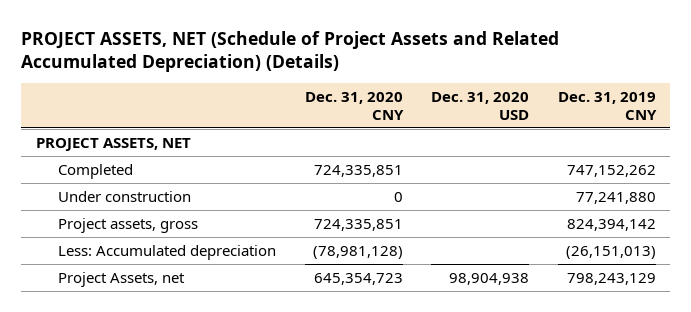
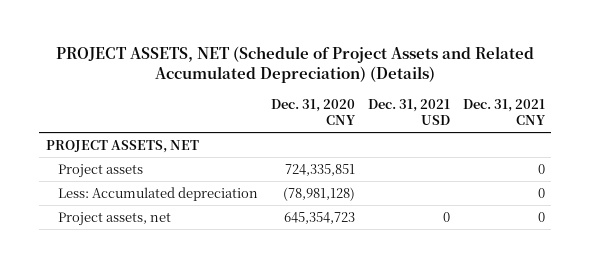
- | Dec. 31, 2020 CNY | Dec. 31, 2020 USD | Dec. 31, 2019 CNY
+ | Dec. 31, 2020 CNY | Dec. 31, 2021 USD | Dec. 31, 2021 CNY
- Completed | 724,335,851 | | 747,152,262
- Under construction | 0 | | 77,241,880
- Project assets, gross | 724,335,851 | | 824,394,142
+ Project assets | 724,335,851 | | 0
- Project Assets, net | 645,354,723 | 98,904,938 | 798,243,129
+ Project assets, net | 645,354,723 | 0 | 0

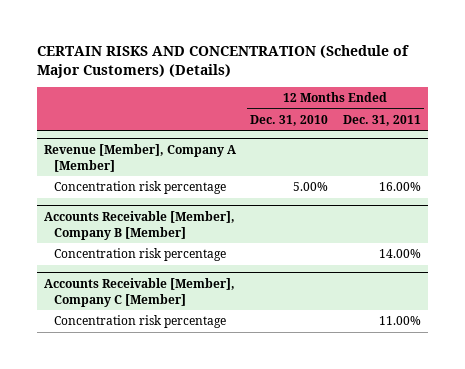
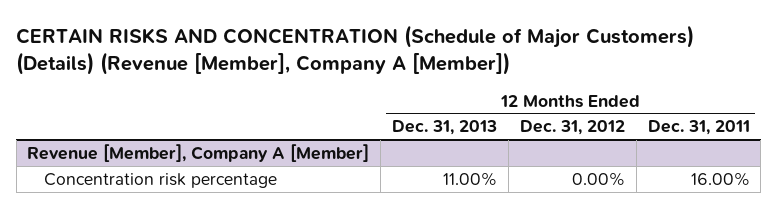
- CERTAIN RISKS AND CONCENTRATION (Schedule of Major Customers) (Details)
+ CERTAIN RISKS AND CONCENTRATION (Schedule of Major Customers) (Details) (Revenue [Member], Company A [Member])
- | 12 Months Ended Dec. 31, 2010 | 12 Months Ended Dec. 31, 2011
+ | 12 Months Ended Dec. 31, 2013 | 12 Months Ended Dec. 31, 2012 | 12 Months Ended Dec. 31, 2011
- Accounts Receivable [Member], Company B [Member]
- Concentration risk percentage | | 14.00%
- Accounts Receivable [Member], Company C [Member]
- Concentration risk percentage | | 11.00%

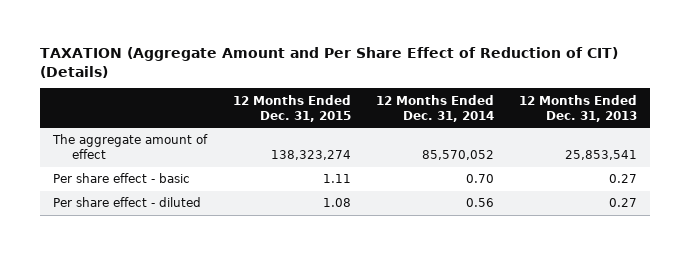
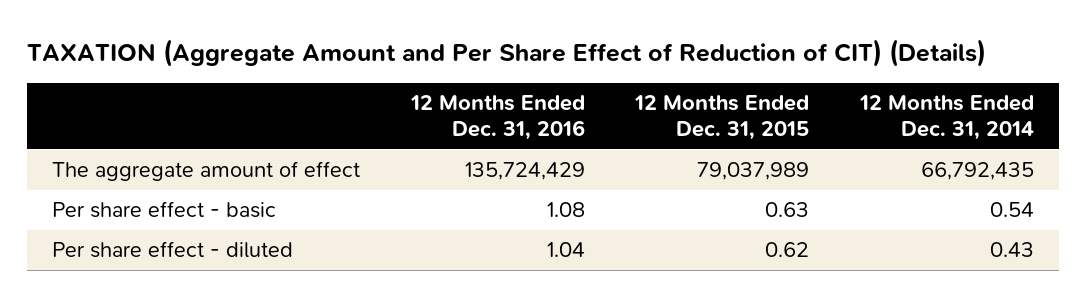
- | 12 Months Ended Dec. 31, 2015 | 12 Months Ended Dec. 31, 2014 | 12 Months Ended Dec. 31, 2013
+ | 12 Months Ended Dec. 31, 2016 | 12 Months Ended Dec. 31, 2015 | 12 Months Ended Dec. 31, 2014
- The aggregate amount of effect | 138,323,274 | 85,570,052 | 25,853,541
- Per share effect - basic | 1.11 | 0.70 | 0.27
- Per share effect - diluted | 1.08 | 0.56 | 0.27
+ The aggregate amount of effect | 135,724,429 | 79,037,989 | 66,792,435
+ Per share effect - basic | 1.08 | 0.63 | 0.54
+ Per share effect - diluted | 1.04 | 0.62 | 0.43

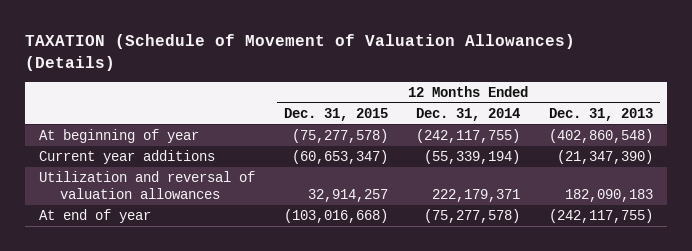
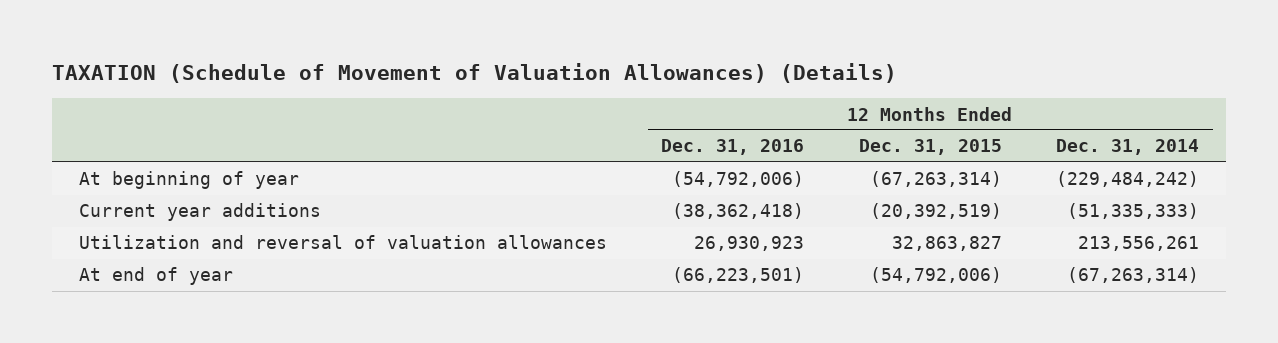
- | 12 Months Ended Dec. 31, 2015 | 12 Months Ended Dec. 31, 2014 | 12 Months Ended Dec. 31, 2013
+ | 12 Months Ended Dec. 31, 2016 | 12 Months Ended Dec. 31, 2015 | 12 Months Ended Dec. 31, 2014
- At beginning of year | (75,277,578) | (242,117,755) | (402,860,548)
- Current year additions | (60,653,347) | (55,339,194) | (21,347,390)
- Utilization and reversal of valuation allowances | 32,914,257 | 222,179,371 | 182,090,183
- At end of year | (103,016,668) | (75,277,578) | (242,117,755)
+ At beginning of year | (54,792,006) | (67,263,314) | (229,484,242)
+ Current year additions | (38,362,418) | (20,392,519) | (51,335,333)
+ Utilization and reversal of valuation allowances | 26,930,923 | 32,863,827 | 213,556,261
+ At end of year | (66,223,501) | (54,792,006) | (67,263,314)

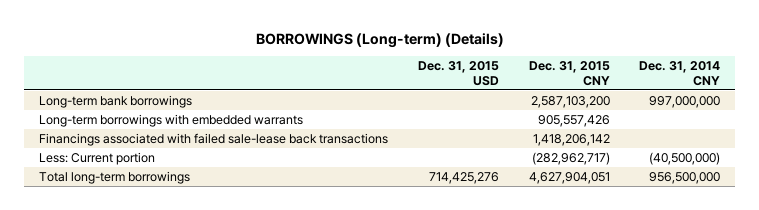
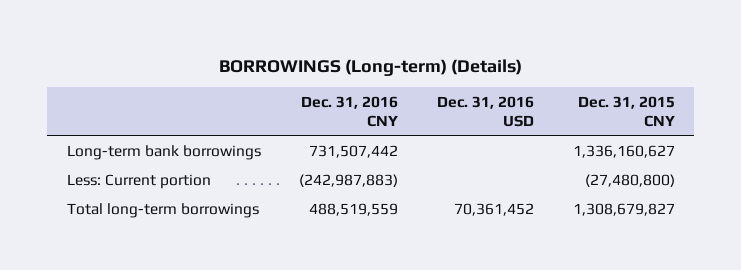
- | Dec. 31, 2015 USD | Dec. 31, 2015 CNY | Dec. 31, 2014 CNY
+ | Dec. 31, 2016 CNY | Dec. 31, 2016 USD | Dec. 31, 2015 CNY
- Long-term bank borrowings | | 2,587,103,200 | 997,000,000
- Long-term borrowings with embedded warrants | | 905,557,426 |
- Financings associated with failed sale-lease back transactions | | 1,418,206,142 |
- Less: Current portion | | (282,962,717) | (40,500,000)
- Total long-term borrowings | 714,425,276 | 4,627,904,051 | 956,500,000
+ Long-term bank borrowings | 731,507,442 | | 1,336,160,627
+ Less: Current portion | (242,987,883) | | (27,480,800)
+ Total long-term borrowings | 488,519,559 | 70,361,452 | 1,308,679,827

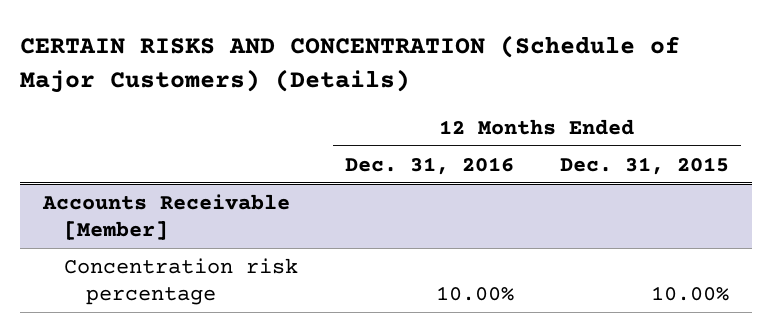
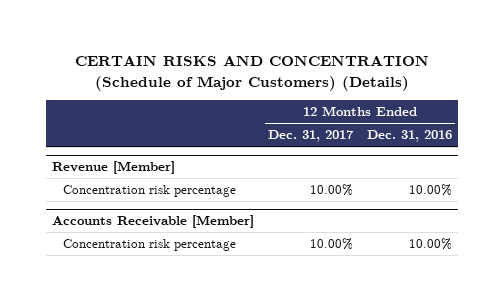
- | 12 Months Ended Dec. 31, 2016 | 12 Months Ended Dec. 31, 2015
+ | 12 Months Ended Dec. 31, 2017 | 12 Months Ended Dec. 31, 2016
+ Revenue [Member]
+ Concentration risk percentage | 10.00% | 10.00%

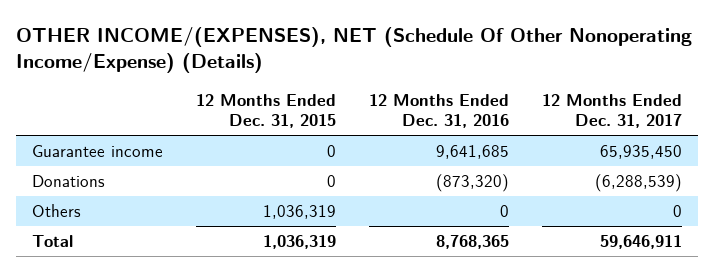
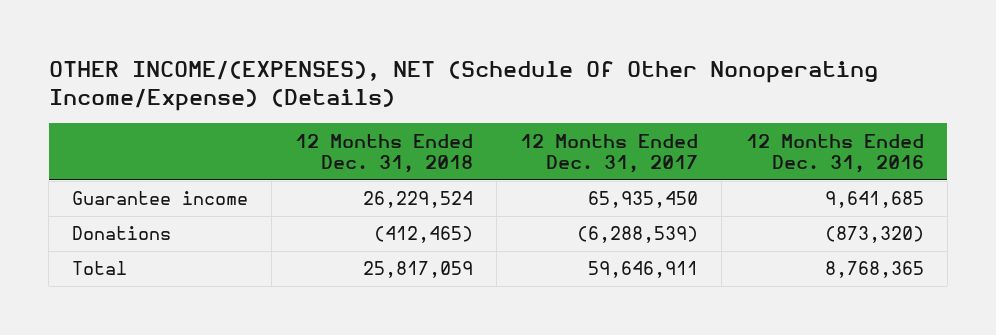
- | 12 Months Ended Dec. 31, 2015 | 12 Months Ended Dec. 31, 2016 | 12 Months Ended Dec. 31, 2017
+ | 12 Months Ended Dec. 31, 2018 | 12 Months Ended Dec. 31, 2017 | 12 Months Ended Dec. 31, 2016
- Others | 1,036,319 | 0 | 0

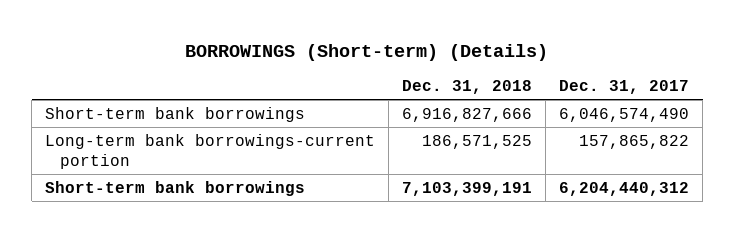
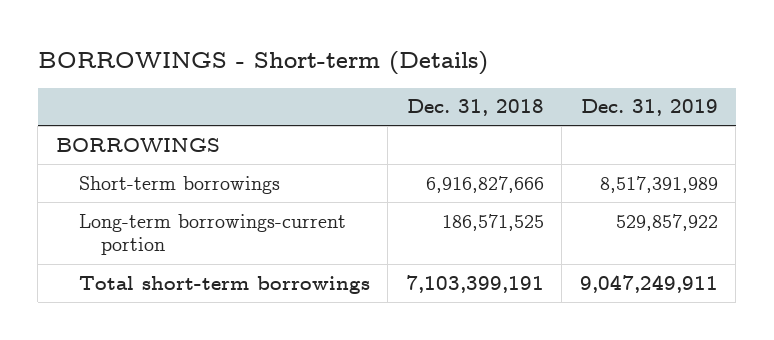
- BORROWINGS (Short-term) (Details)
+ BORROWINGS - Short-term (Details)
- | Dec. 31, 2018 | Dec. 31, 2017
+ | Dec. 31, 2018 | Dec. 31, 2019
- Short-term bank borrowings | 6,916,827,666 | 6,046,574,490
- Long-term bank borrowings-current portion | 186,571,525 | 157,865,822
- Short-term bank borrowings | 7,103,399,191 | 6,204,440,312
+ BORROWINGS
+ Short-term borrowings | 6,916,827,666 | 8,517,391,989
+ Long-term borrowings-current portion | 186,571,525 | 529,857,922
+ Total short-term borrowings | 7,103,399,191 | 9,047,249,911

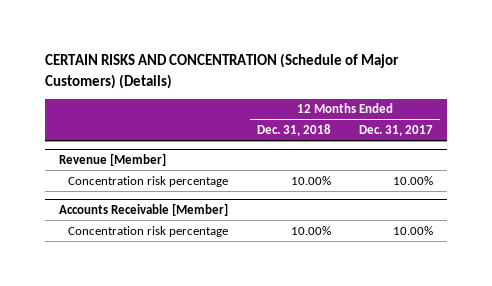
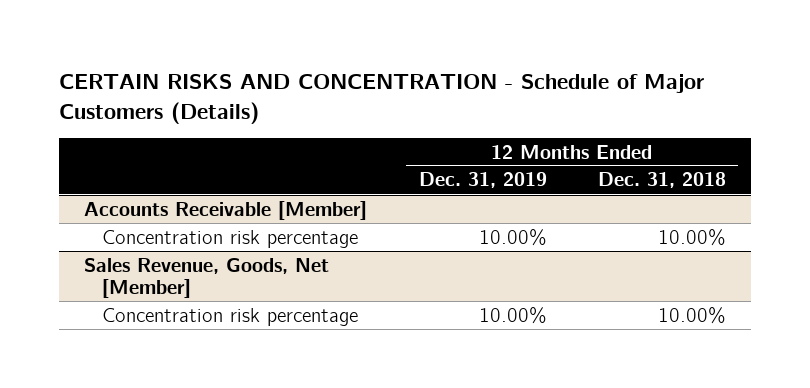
- CERTAIN RISKS AND CONCENTRATION (Schedule of Major Customers) (Details)
+ CERTAIN RISKS AND CONCENTRATION - Schedule of Major Customers (Details)
- | 12 Months Ended Dec. 31, 2018 | 12 Months Ended Dec. 31, 2017
+ | 12 Months Ended Dec. 31, 2019 | 12 Months Ended Dec. 31, 2018
- Revenue [Member]
- Concentration risk percentage | 10.00% | 10.00%
+ Sales Revenue, Goods, Net [Member]
+ Concentration risk percentage | 10.00% | 10.00%

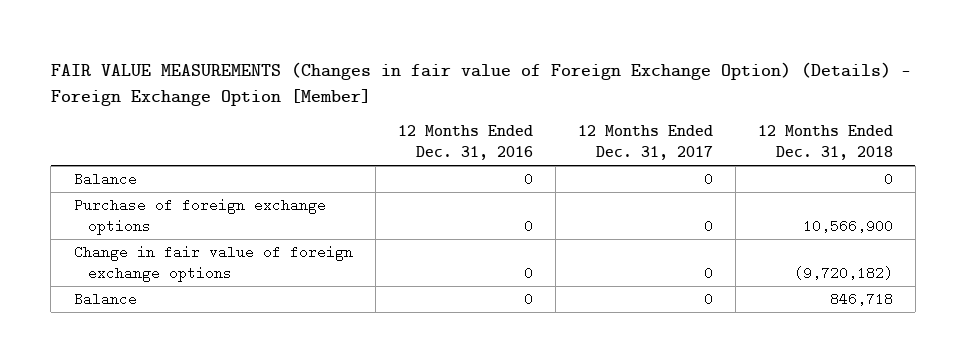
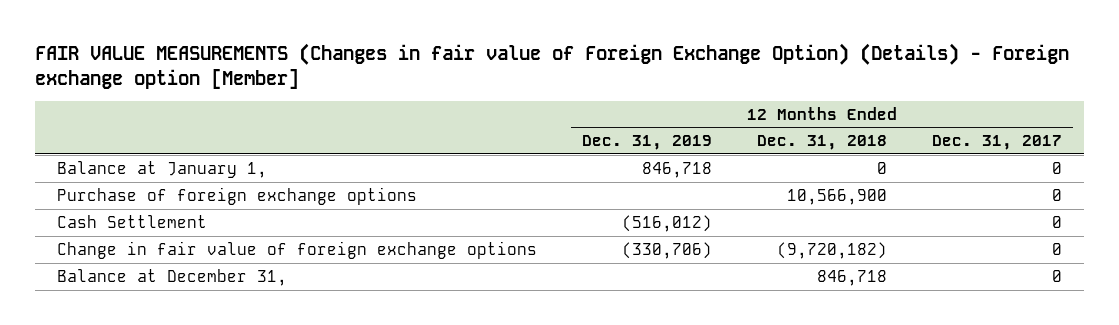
- FAIR VALUE MEASUREMENTS (Changes in fair value of Foreign Exchange Option) (Details) - Foreign Exchange Option [Member]
+ FAIR VALUE MEASUREMENTS (Changes in fair value of Foreign Exchange Option) (Details) - Foreign exchange option [Member]
- | 12 Months Ended Dec. 31, 2016 | 12 Months Ended Dec. 31, 2017 | 12 Months Ended Dec. 31, 2018
+ | 12 Months Ended Dec. 31, 2019 | 12 Months Ended Dec. 31, 2018 | 12 Months Ended Dec. 31, 2017
- Balance | 0 | 0 | 0
+ Balance at January 1, | 846,718 | 0 | 0
+ Cash Settlement | (516,012) | | 0
- Balance | 0 | 0 | 846,718
+ Balance at December 31, | | 846,718 | 0

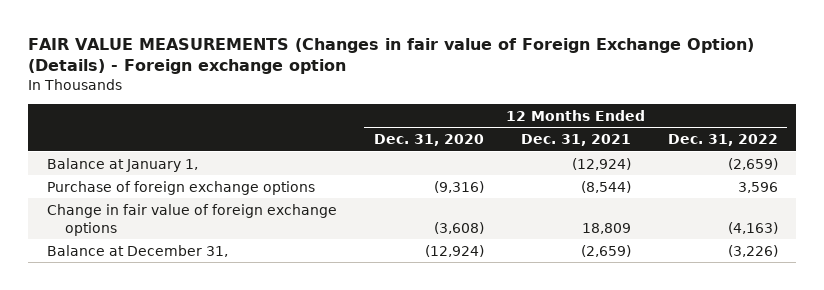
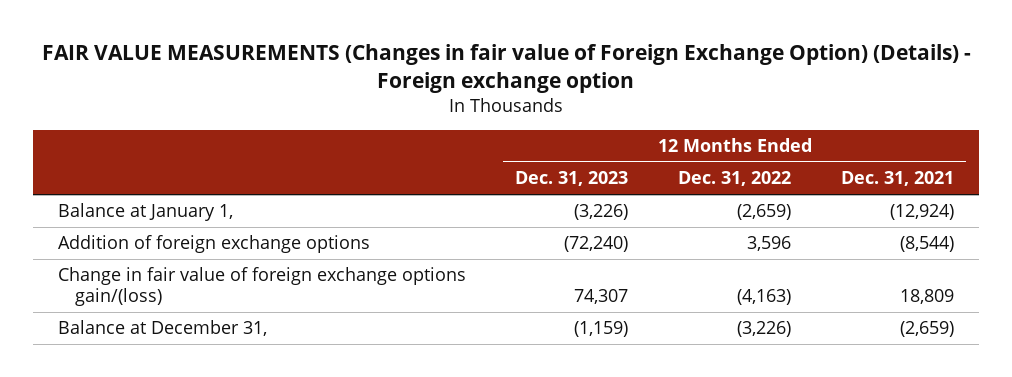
- | 12 Months Ended Dec. 31, 2020 | 12 Months Ended Dec. 31, 2021 | 12 Months Ended Dec. 31, 2022
+ | 12 Months Ended Dec. 31, 2023 | 12 Months Ended Dec. 31, 2022 | 12 Months Ended Dec. 31, 2021
- Purchase of foreign exchange options | (9,316) | (8,544) | 3,596
- Change in fair value of foreign exchange options | (3,608) | 18,809 | (4,163)
+ Addition of foreign exchange options | (72,240) | 3,596 | (8,544)
+ Change in fair value of foreign exchange options gain/(loss) | 74,307 | (4,163) | 18,809

